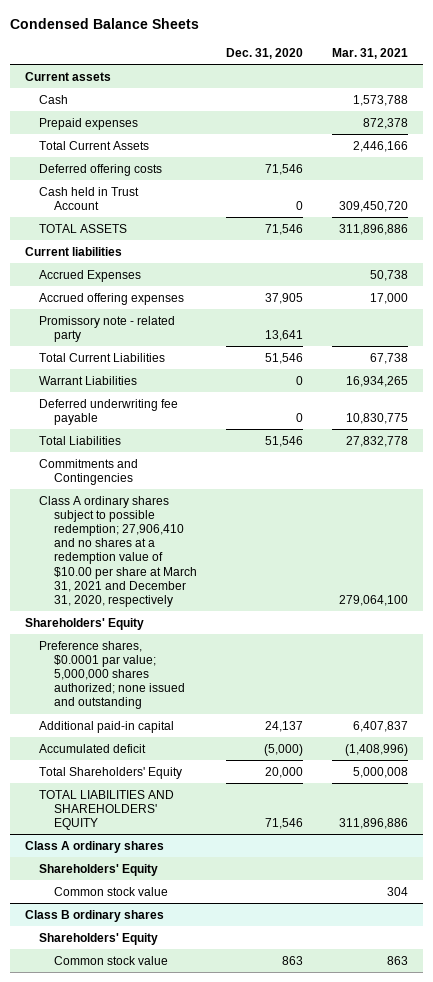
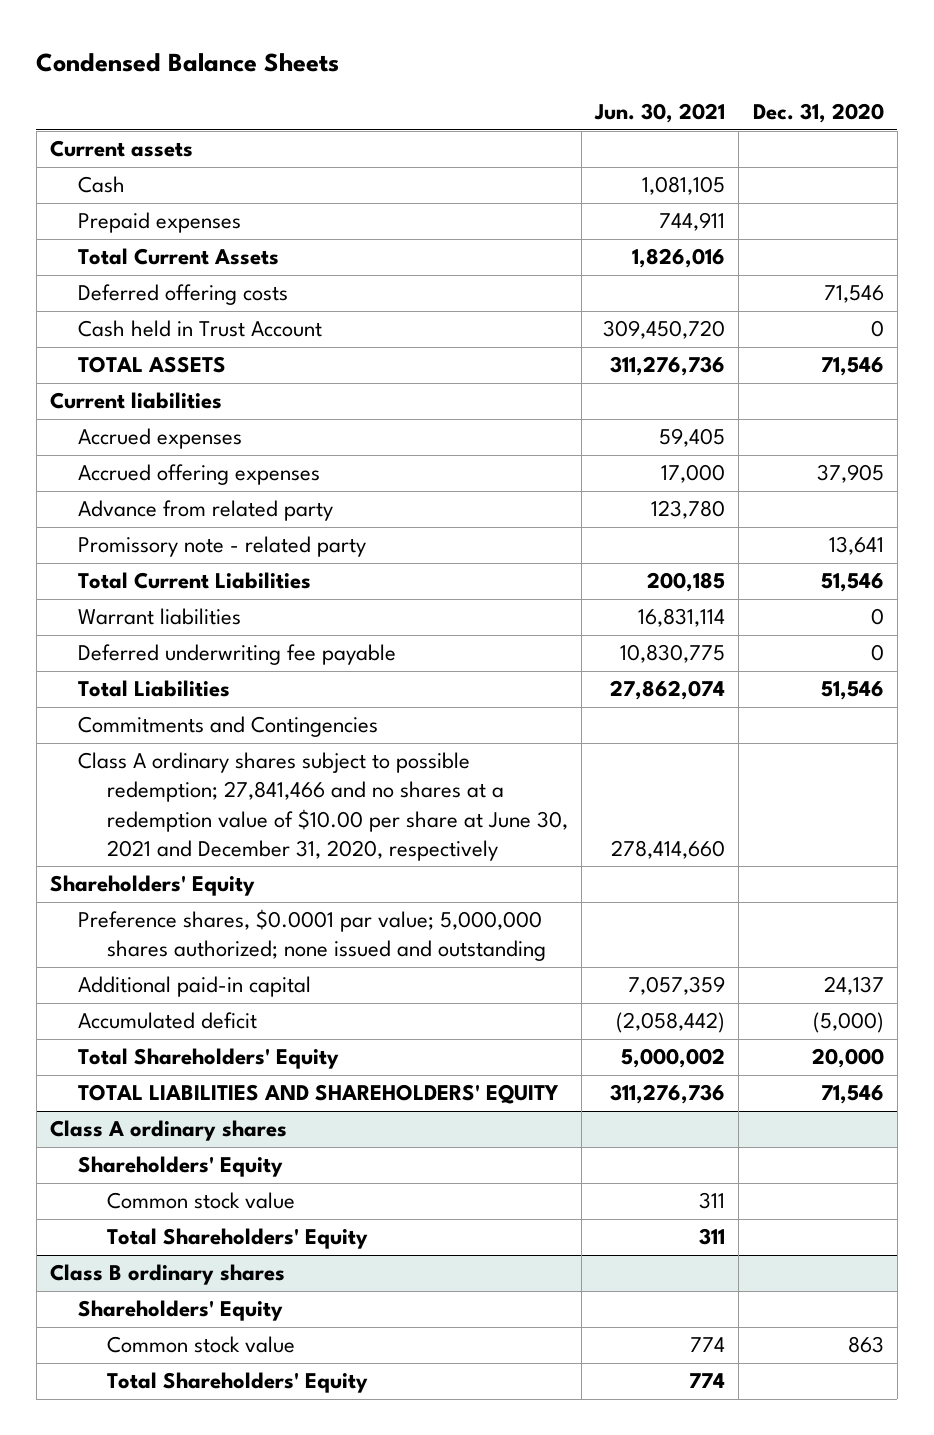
- | Dec. 31, 2020 | Mar. 31, 2021
+ | Jun. 30, 2021 | Dec. 31, 2020
- Accrued Expenses | | 50,738
+ Accrued expenses | 59,405 |
+ Advance from related party | 123,780 |
- Warrant Liabilities | 0 | 16,934,265
+ Warrant liabilities | 16,831,114 | 0
- Class A ordinary shares subject to possible redemption; 27,906,410 and no shares at a redemption value of $10.00 per share at March 31, 2021 and December 31, 2020, respectively | | 279,064,100
+ Class A ordinary shares subject to possible redemption; 27,841,466 and no shares at a redemption value of $10.00 per share at June 30, 2021 and December 31, 2020, respectively | 278,414,660 |
@ Class A ordinary shares
+ Total Shareholders' Equity | 311 |
@ Class B ordinary shares
+ Total Shareholders' Equity | 774 |

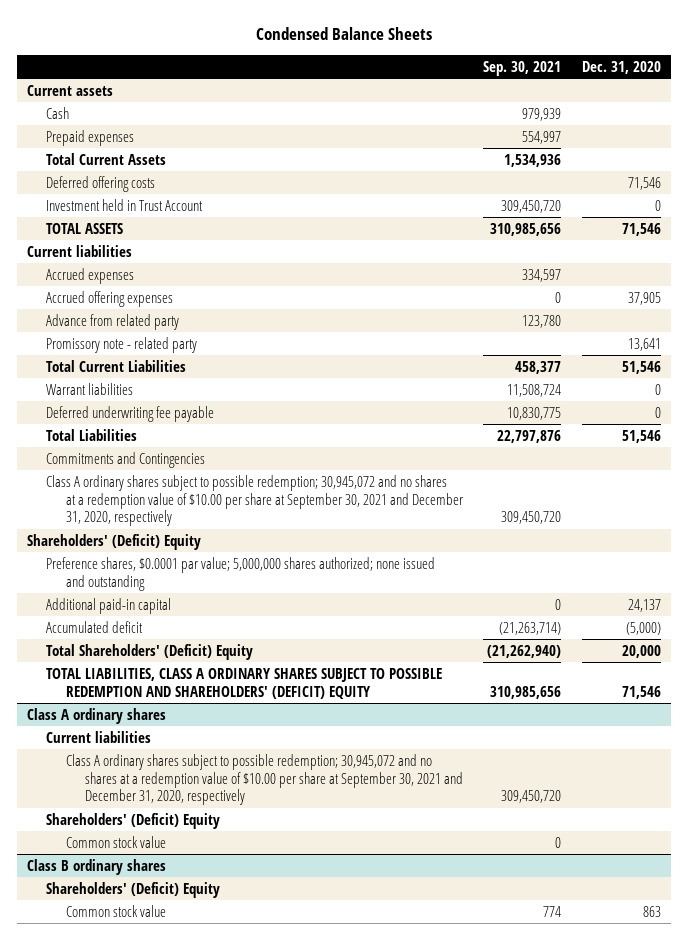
- | Jun. 30, 2021 | Dec. 31, 2020
+ | Sep. 30, 2021 | Dec. 31, 2020
- Cash held in Trust Account | 309,450,720 | 0
+ Investment held in Trust Account | 309,450,720 | 0
- Class A ordinary shares subject to possible redemption; 27,841,466 and no shares at a redemption value of $10.00 per share at June 30, 2021 and December 31, 2020, respectively | 278,414,660 |
- Shareholders' Equity
+ Class A ordinary shares subject to possible redemption; 30,945,072 and no shares at a redemption value of $10.00 per share at September 30, 2021 and December 31, 2020, respectively | 309,450,720 |
+ Shareholders' (Deficit) Equity
- Total Shareholders' Equity | 5,000,002 | 20,000
- TOTAL LIABILITIES AND SHAREHOLDERS' EQUITY | 311,276,736 | 71,546
+ Total Shareholders' (Deficit) Equity | (21,262,940) | 20,000
+ TOTAL LIABILITIES, CLASS A ORDINARY SHARES SUBJECT TO POSSIBLE REDEMPTION AND SHAREHOLDERS' (DEFICIT) EQUITY | 310,985,656 | 71,546
@ Class A ordinary shares
- Shareholders' Equity
+ Current liabilities
+ Class A ordinary shares subject to possible redemption; 30,945,072 and no shares at a redemption value of $10.00 per share at September 30, 2021 and December 31, 2020, respectively | 309,450,720 |
+ Shareholders' (Deficit) Equity
- Total Shareholders' Equity | 311 |
@ Class B ordinary shares
- Shareholders' Equity
+ Shareholders' (Deficit) Equity
- Total Shareholders' Equity | 774 |

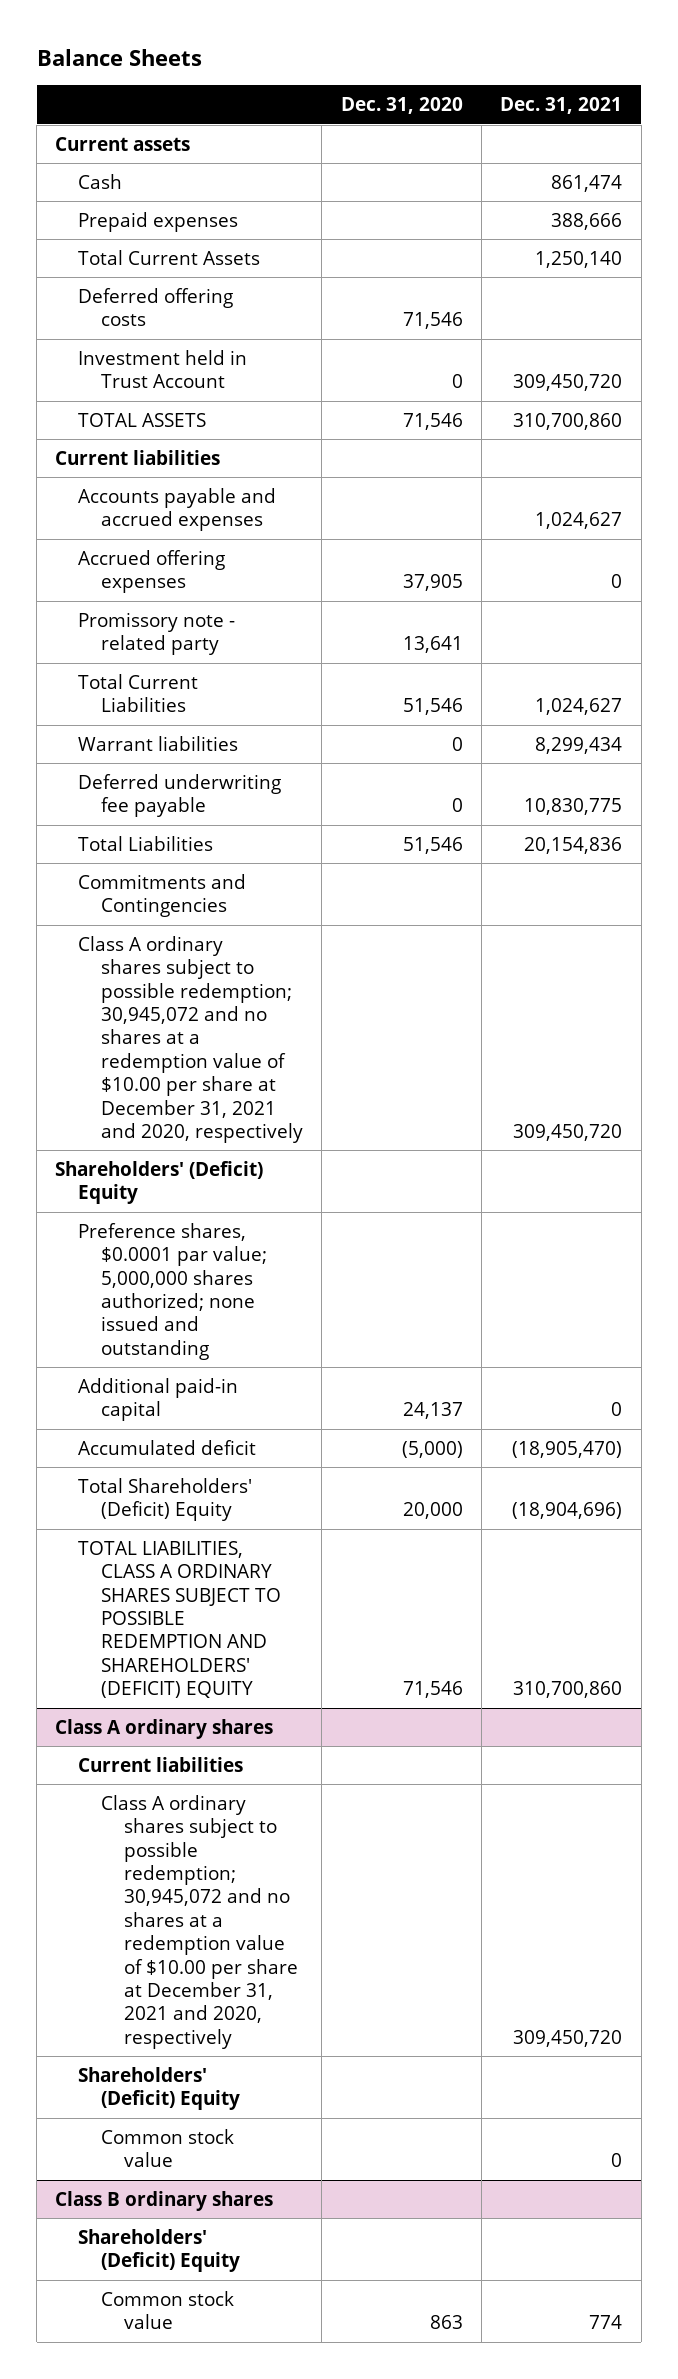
- Condensed Balance Sheets
+ Balance Sheets
- | Sep. 30, 2021 | Dec. 31, 2020
+ | Dec. 31, 2020 | Dec. 31, 2021
- Accrued expenses | 334,597 |
+ Accounts payable and accrued expenses | | 1,024,627
- Advance from related party | 123,780 |
- Class A ordinary shares subject to possible redemption; 30,945,072 and no shares at a redemption value of $10.00 per share at September 30, 2021 and December 31, 2020, respectively | 309,450,720 |
+ Class A ordinary shares subject to possible redemption; 30,945,072 and no shares at a redemption value of $10.00 per share at December 31, 2021 and 2020, respectively | | 309,450,720
@ Class A ordinary shares
- Class A ordinary shares subject to possible redemption; 30,945,072 and no shares at a redemption value of $10.00 per share at September 30, 2021 and December 31, 2020, respectively | 309,450,720 |
+ Class A ordinary shares subject to possible redemption; 30,945,072 and no shares at a redemption value of $10.00 per share at December 31, 2021 and 2020, respectively | | 309,450,720

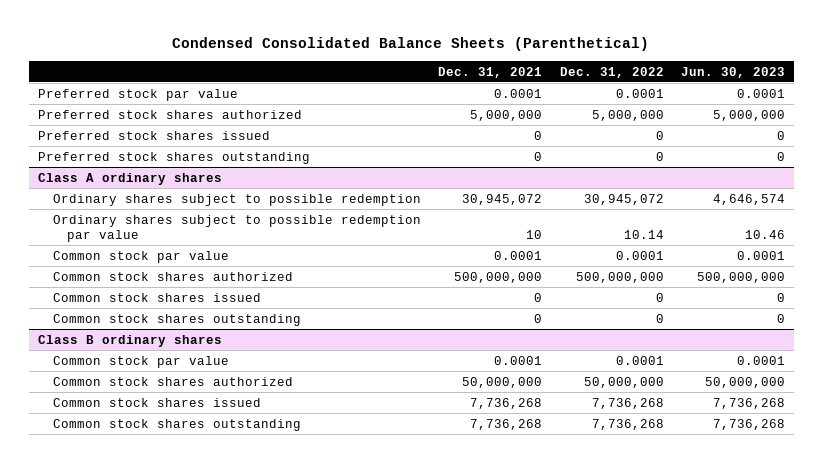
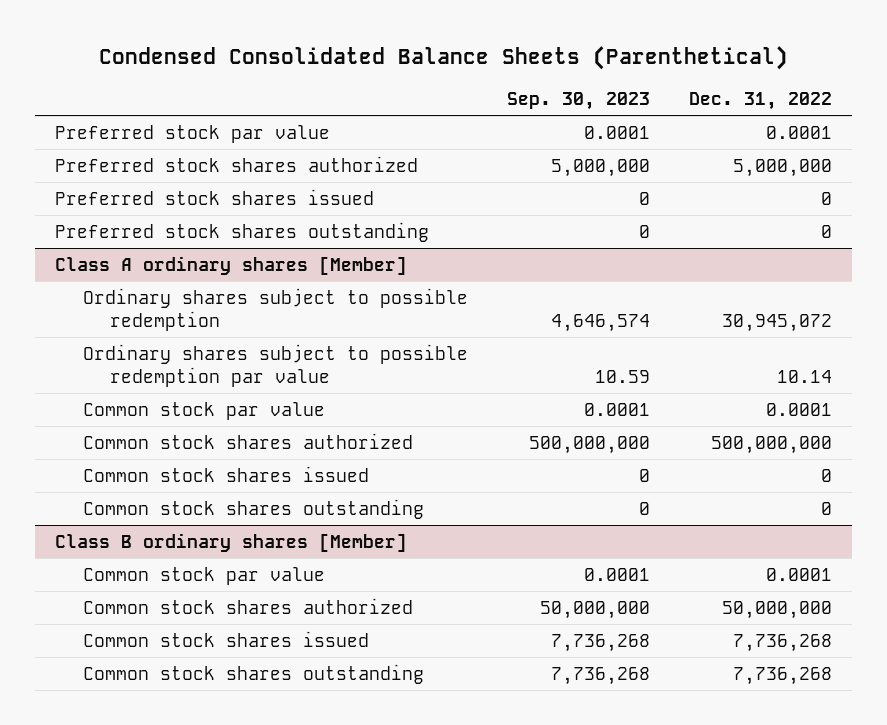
- | Dec. 31, 2021 | Dec. 31, 2022 | Jun. 30, 2023
+ | Sep. 30, 2023 | Dec. 31, 2022
- Class A ordinary shares
+ Class A ordinary shares [Member]
- Class B ordinary shares
+ Class B ordinary shares [Member]

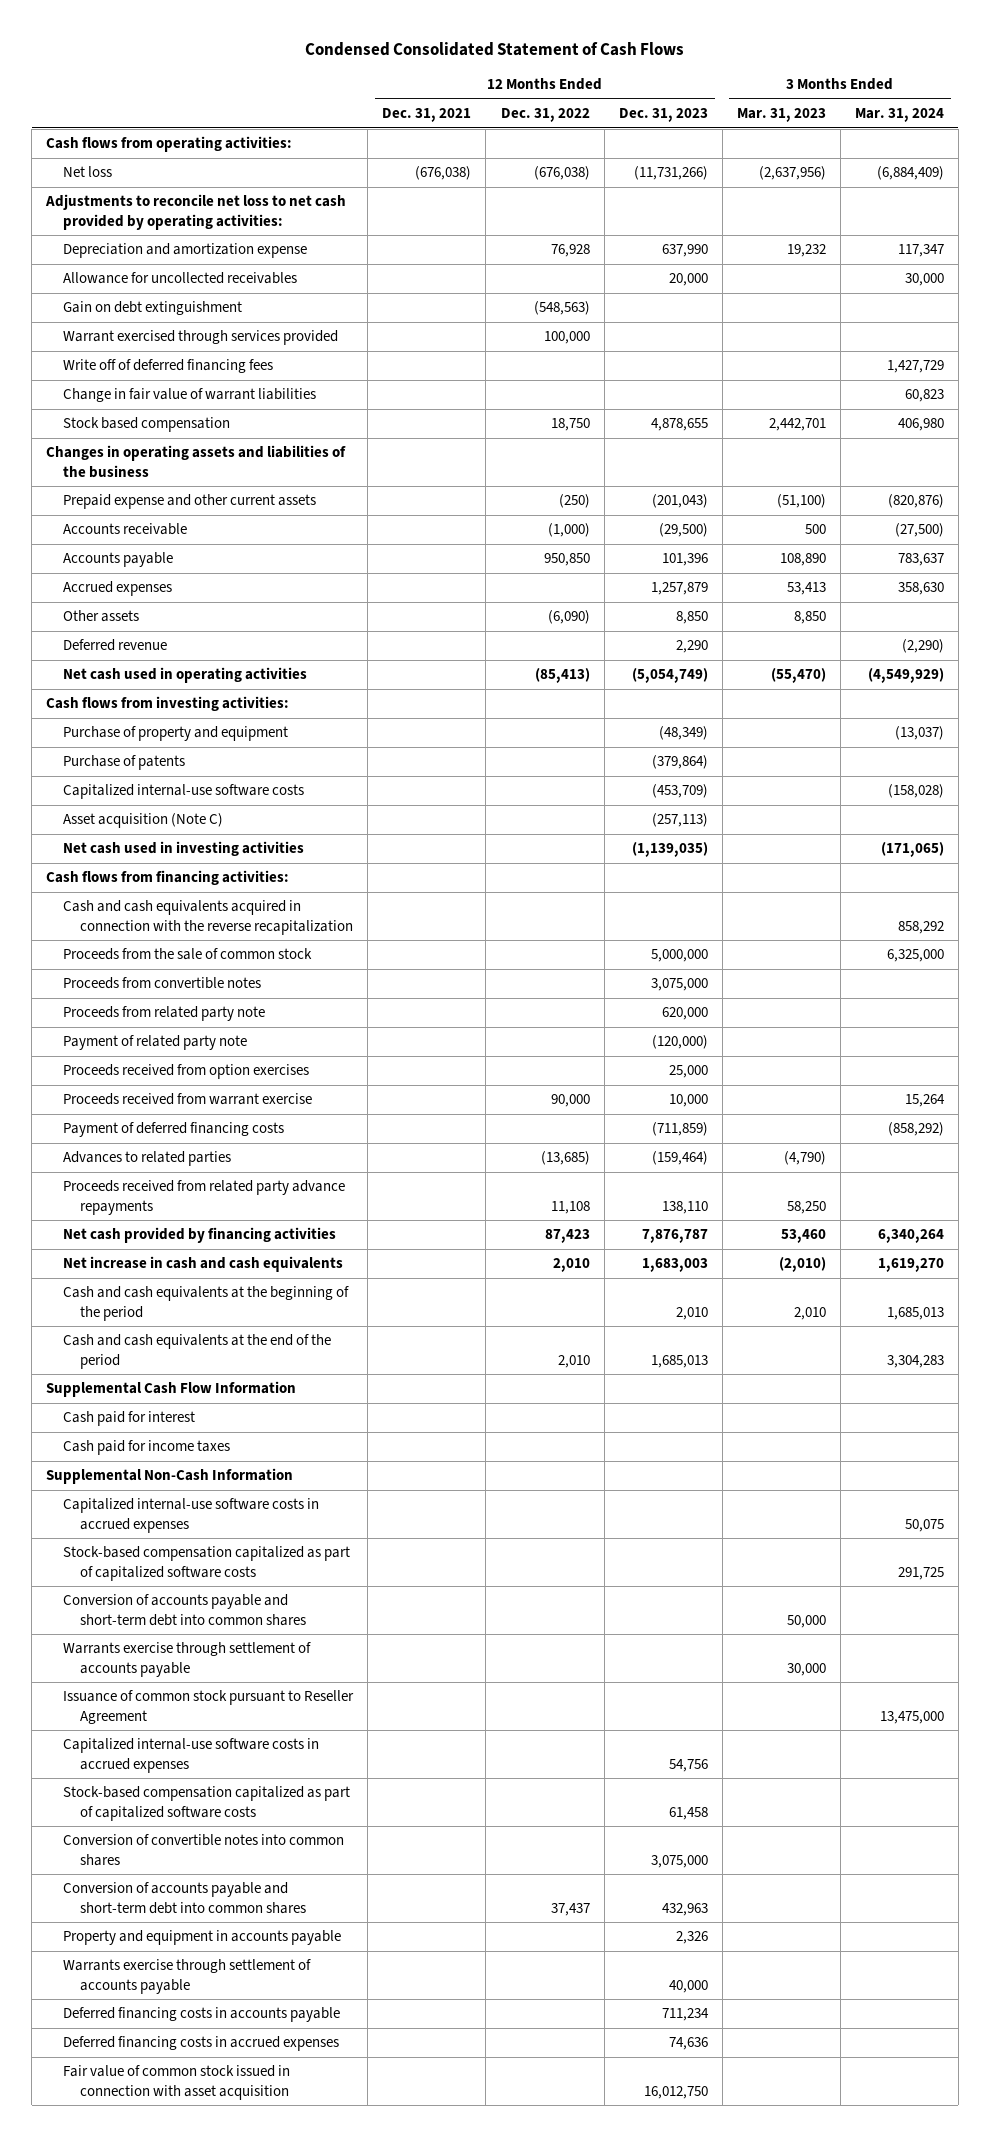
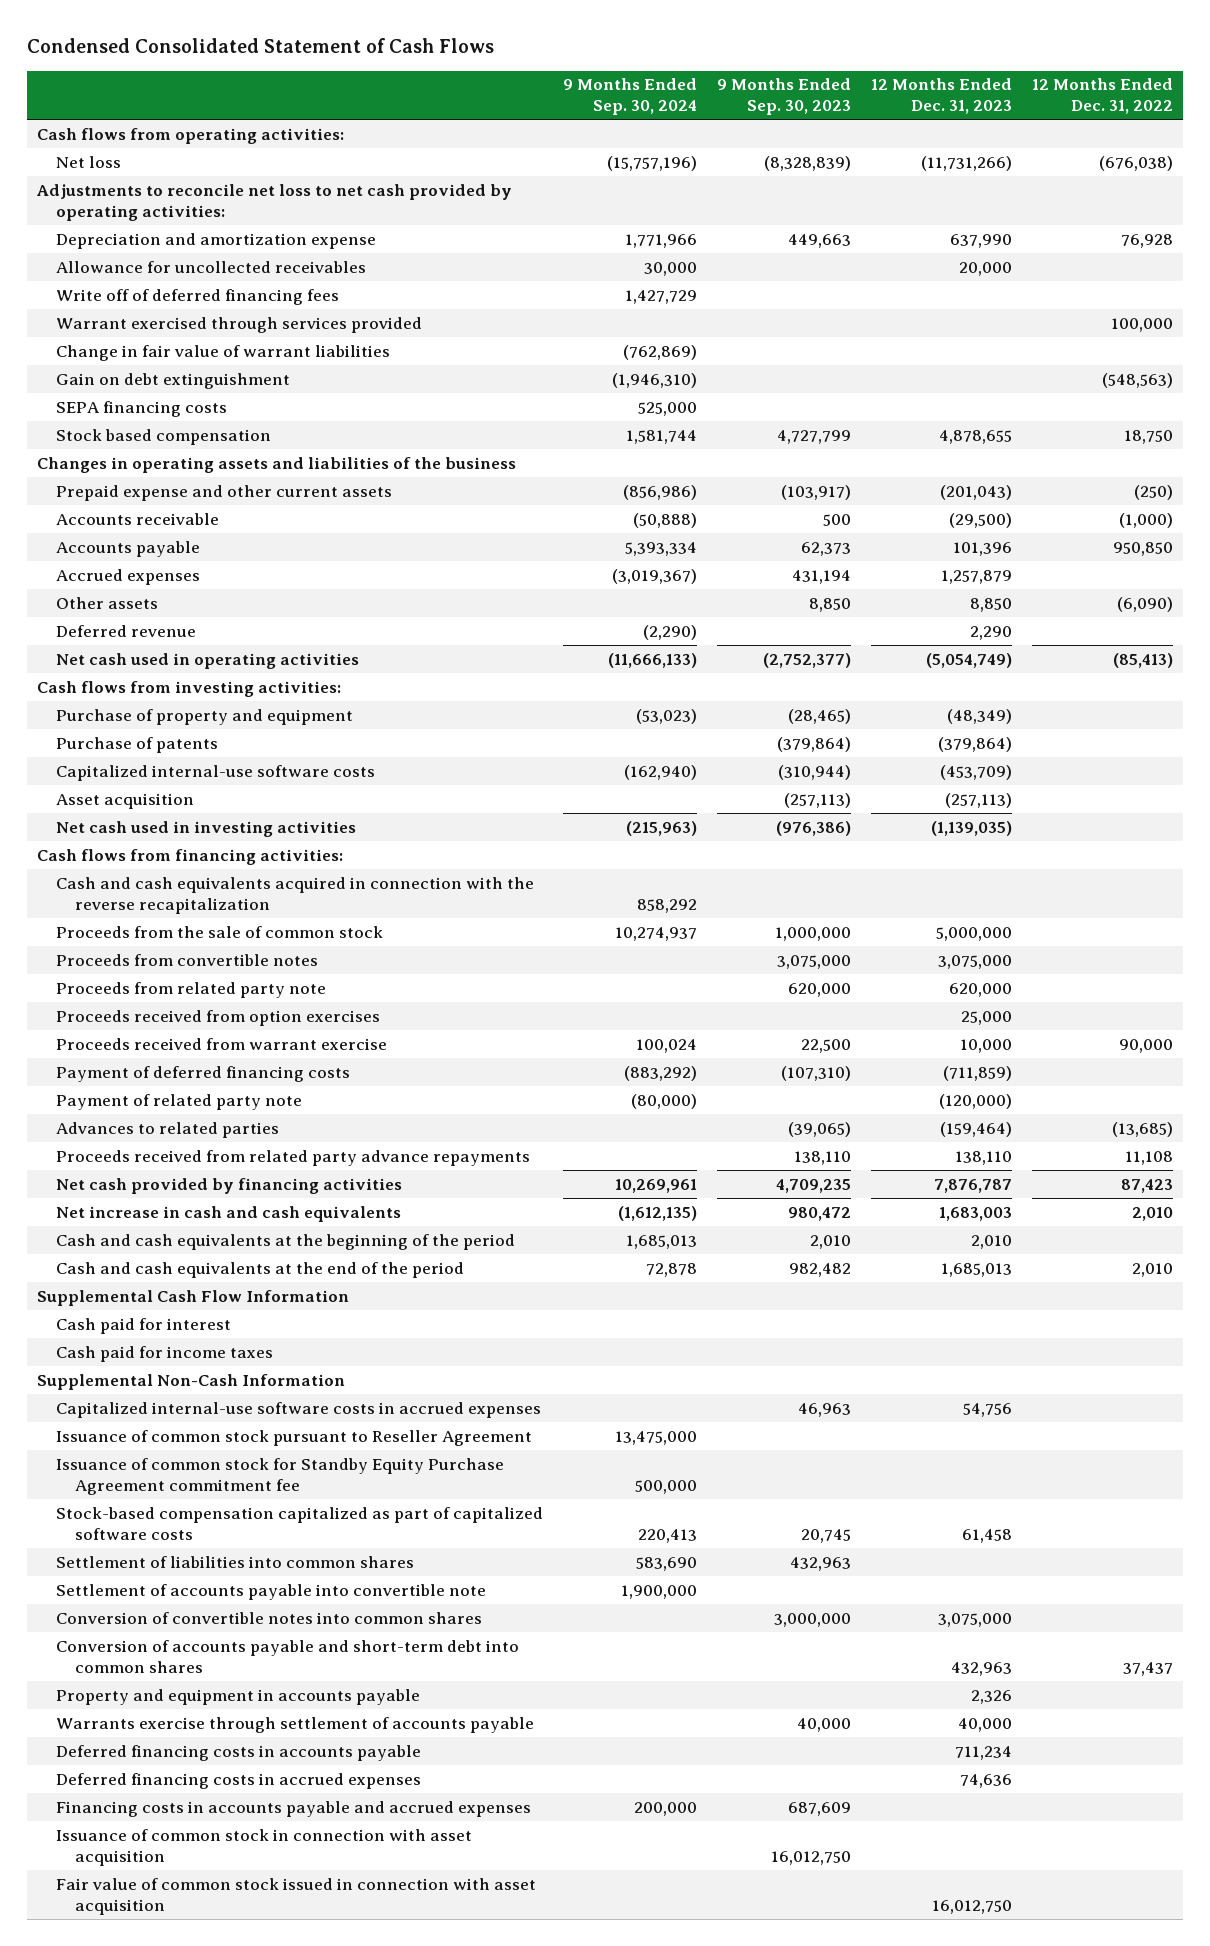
- | 12 Months Ended Dec. 31, 2021 | 12 Months Ended Dec. 31, 2022 | 12 Months Ended Dec. 31, 2023 | 3 Months Ended Mar. 31, 2023 | 3 Months Ended Mar. 31, 2024
+ | 9 Months Ended Sep. 30, 2024 | 9 Months Ended Sep. 30, 2023 | 12 Months Ended Dec. 31, 2023 | 12 Months Ended Dec. 31, 2022
moved down: Warrant exercised through services provided | | | | 100,000
moved down: Gain on debt extinguishment | (1,946,310) | | | (548,563)
+ SEPA financing costs | 525,000 | | |
- Asset acquisition (Note C) | | | (257,113) | |
+ Asset acquisition | | (257,113) | (257,113) |
moved down: Payment of related party note | (80,000) | | (120,000) |
- Capitalized internal-use software costs in accrued expenses | | | | | 50,075
- Stock-based compensation capitalized as part of capitalized software costs | | | | | 291,725
- Conversion of accounts payable and short-term debt into common shares | | | | 50,000 |
- Warrants exercise through settlement of accounts payable | | | | 30,000 |
moved down: Issuance of common stock pursuant to Reseller Agreement | 13,475,000 | | |
+ Issuance of common stock for Standby Equity Purchase Agreement commitment fee | 500,000 | | |
+ Settlement of liabilities into common shares | 583,690 | 432,963 | |
+ Settlement of accounts payable into convertible note | 1,900,000 | | |
+ Financing costs in accounts payable and accrued expenses | 200,000 | 687,609 | |
+ Issuance of common stock in connection with asset acquisition | | 16,012,750 | |

